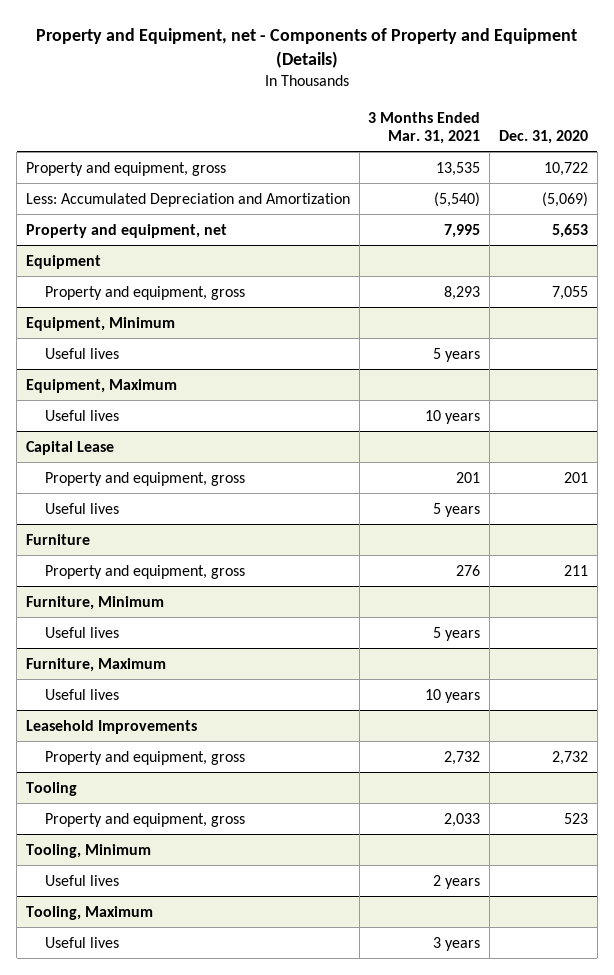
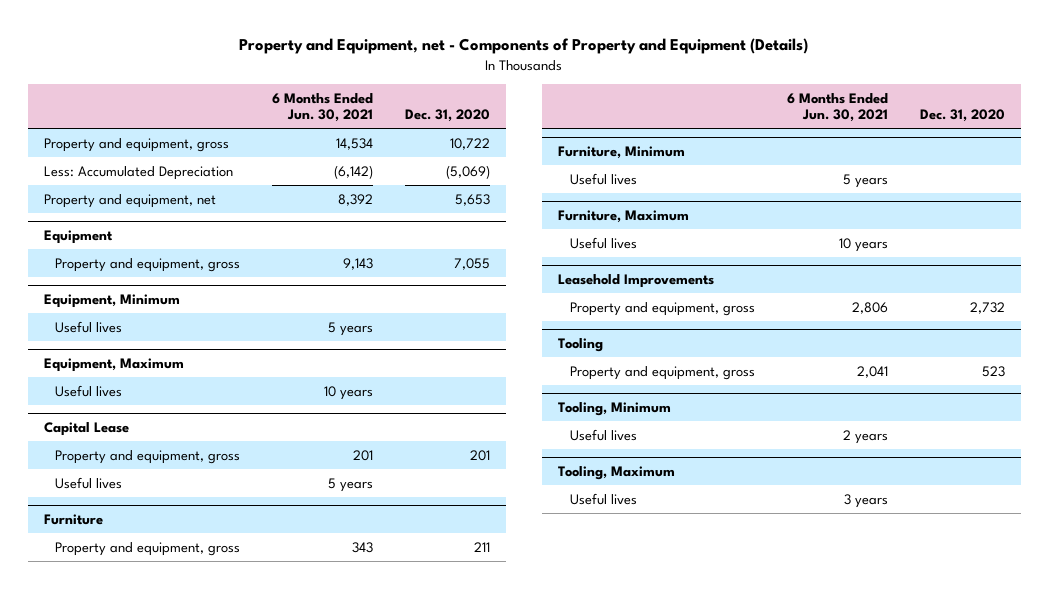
- | 3 Months Ended Mar. 31, 2021 | Dec. 31, 2020
+ | 6 Months Ended Jun. 30, 2021 | Dec. 31, 2020
- Less: Accumulated Depreciation and Amortization | (5,540) | (5,069)
+ Less: Accumulated Depreciation | (6,142) | (5,069)

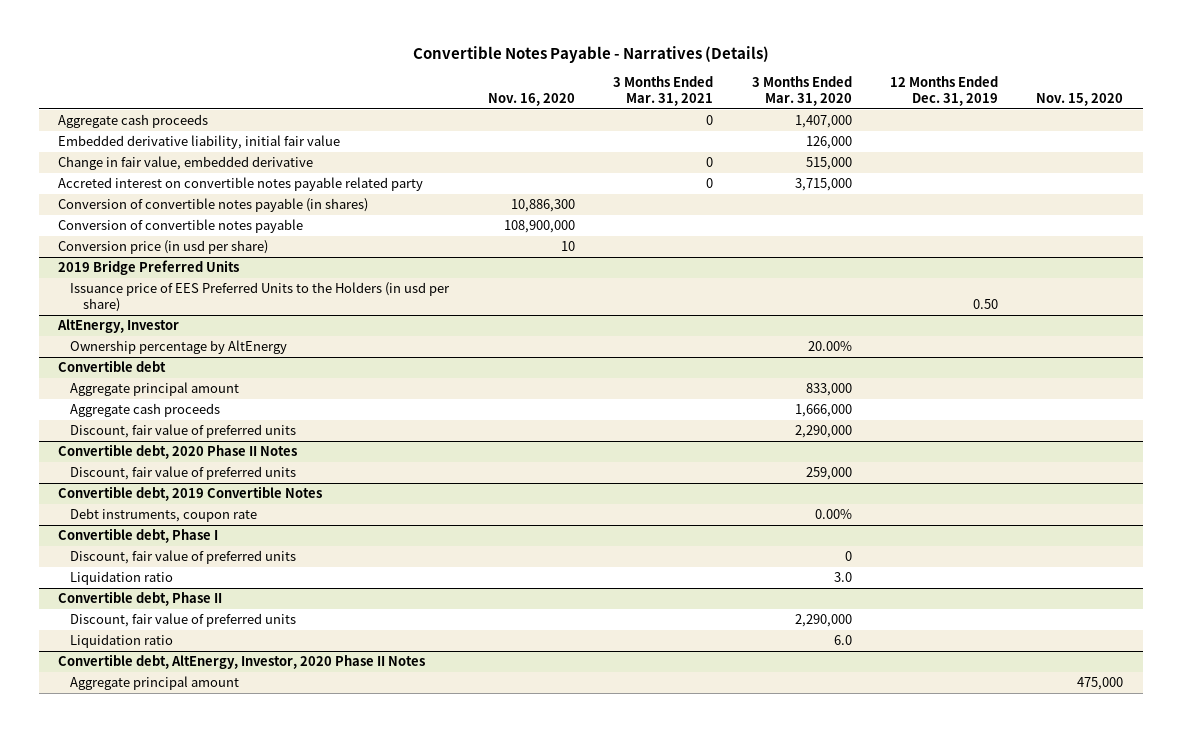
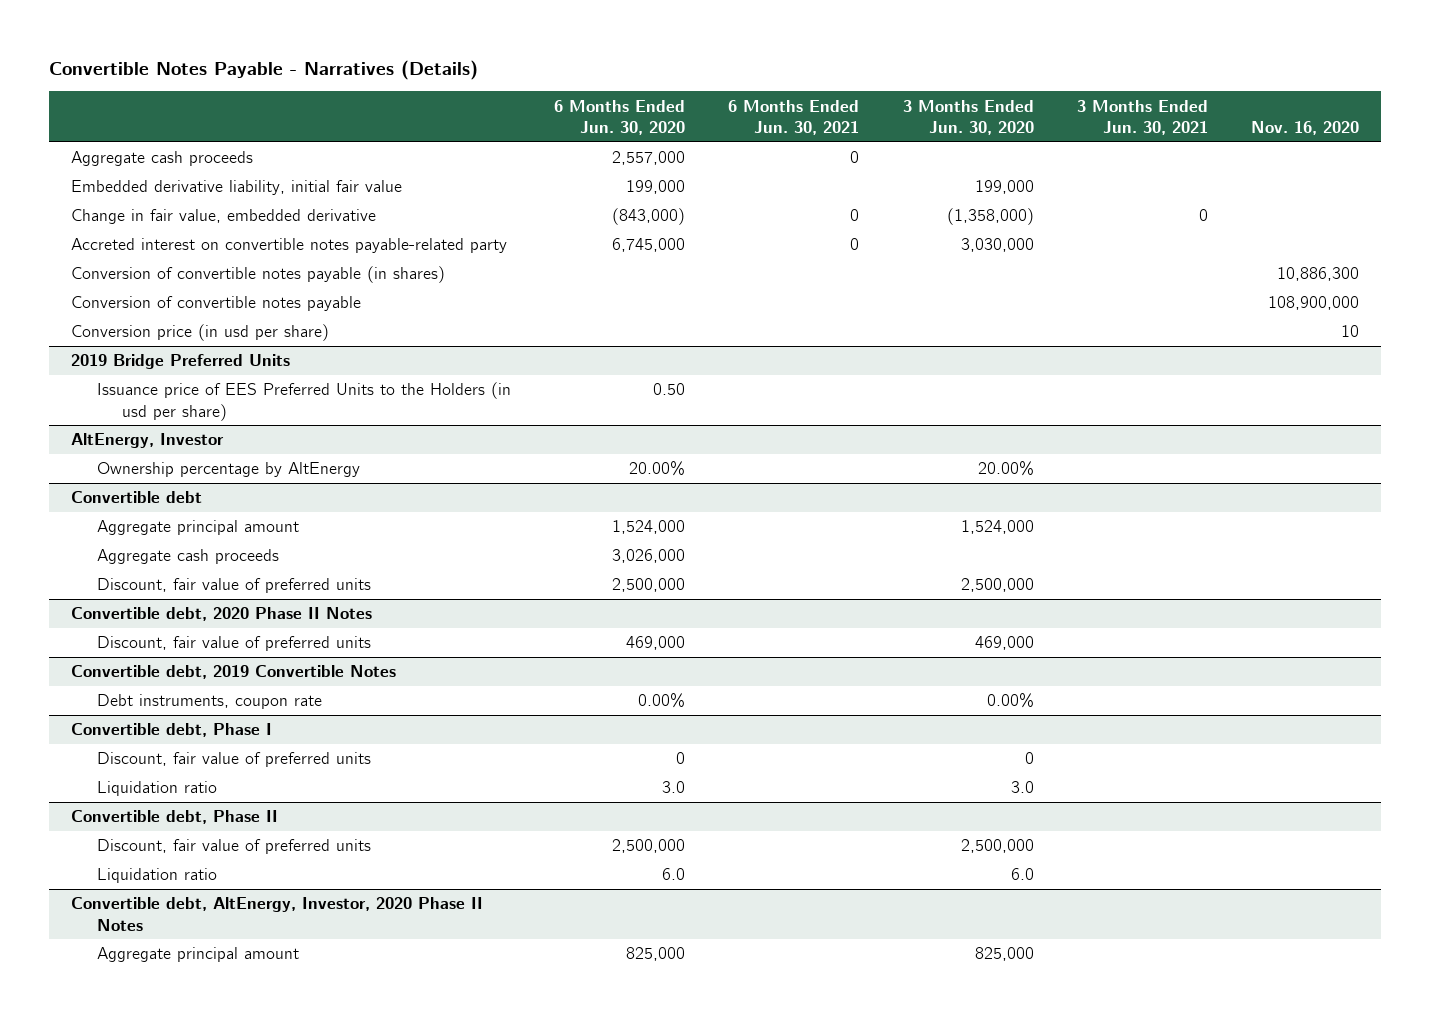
- | Nov. 16, 2020 | 3 Months Ended Mar. 31, 2021 | 3 Months Ended Mar. 31, 2020 | 12 Months Ended Dec. 31, 2019 | Nov. 15, 2020
+ | 6 Months Ended Jun. 30, 2020 | 6 Months Ended Jun. 30, 2021 | 3 Months Ended Jun. 30, 2020 | 3 Months Ended Jun. 30, 2021 | Nov. 16, 2020
- Accreted interest on convertible notes payable related party | | 0 | 3,715,000 | |
+ Accreted interest on convertible notes payable-related party | 6,745,000 | 0 | 3,030,000 | |

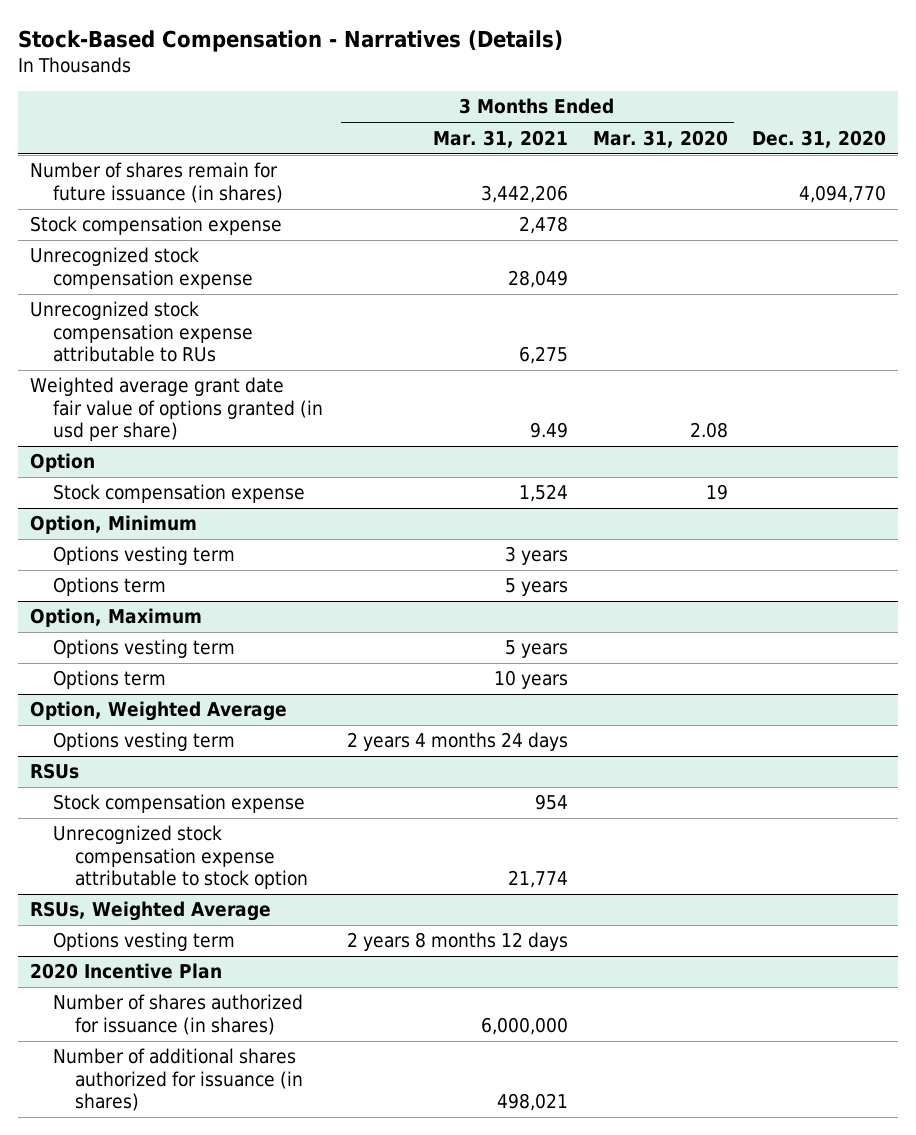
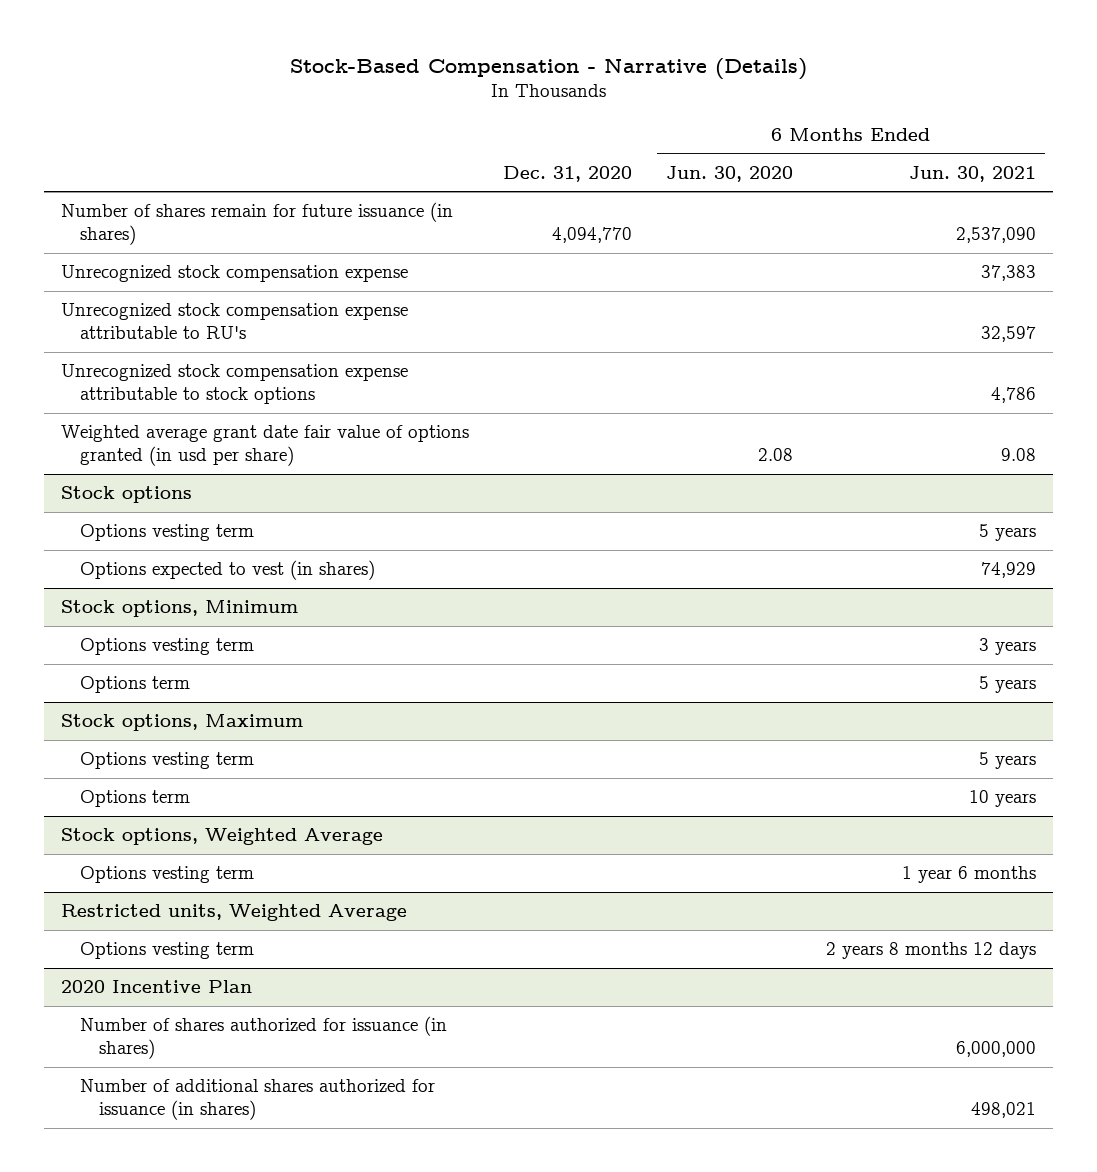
- Stock-Based Compensation - Narratives (Details)
+ Stock-Based Compensation - Narrative (Details)
- | 3 Months Ended Mar. 31, 2021 | 3 Months Ended Mar. 31, 2020 | Dec. 31, 2020
+ | Dec. 31, 2020 | 6 Months Ended Jun. 30, 2020 | 6 Months Ended Jun. 30, 2021
- Stock compensation expense | 2,478 | |
- Unrecognized stock compensation expense attributable to RUs | 6,275 | |
+ Unrecognized stock compensation expense attributable to RU's | | | 32,597
+ Unrecognized stock compensation expense attributable to stock options | | | 4,786
- Option
- Stock compensation expense | 1,524 | 19 |
- Option, Minimum
+ Stock options
+ Options vesting term | | | 5 years
+ Options expected to vest (in shares) | | | 74,929
+ Stock options, Minimum
- Option, Maximum
+ Stock options, Maximum
- Option, Weighted Average
+ Stock options, Weighted Average
- RSUs
- Stock compensation expense | 954 | |
- Unrecognized stock compensation expense attributable to stock option | 21,774 | |
- RSUs, Weighted Average
- Options vesting term | 2 years 8 months 12 days | |
+ Restricted units, Weighted Average
+ Options vesting term | | | 2 years 8 months 12 days

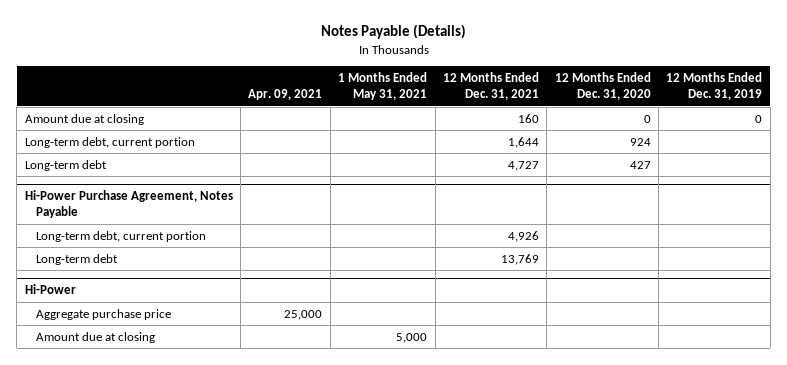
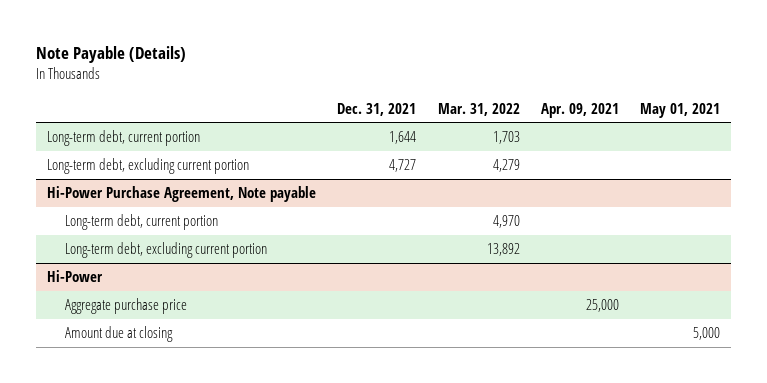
- Notes Payable (Details)
+ Note Payable (Details)
- | Apr. 09, 2021 | 1 Months Ended May 31, 2021 | 12 Months Ended Dec. 31, 2021 | 12 Months Ended Dec. 31, 2020 | 12 Months Ended Dec. 31, 2019
+ | Dec. 31, 2021 | Mar. 31, 2022 | Apr. 09, 2021 | May 01, 2021
- Amount due at closing | | | 160 | 0 | 0
- Long-term debt | | | 4,727 | 427 |
- Hi-Power Purchase Agreement, Notes Payable
+ Long-term debt, excluding current portion | 4,727 | 4,279 | |
+ Hi-Power Purchase Agreement, Note payable
- Long-term debt | | | 13,769 | |
+ Long-term debt, excluding current portion | | 13,892 | |

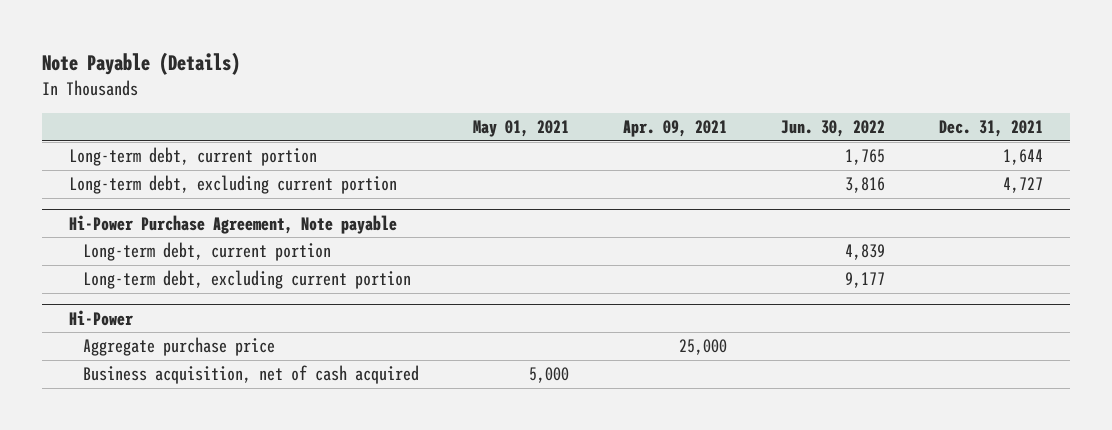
- | Dec. 31, 2021 | Mar. 31, 2022 | Apr. 09, 2021 | May 01, 2021
+ | May 01, 2021 | Apr. 09, 2021 | Jun. 30, 2022 | Dec. 31, 2021
@ Hi-Power
- Amount due at closing | | | | 5,000
+ Business acquisition, net of cash acquired | 5,000 | | |

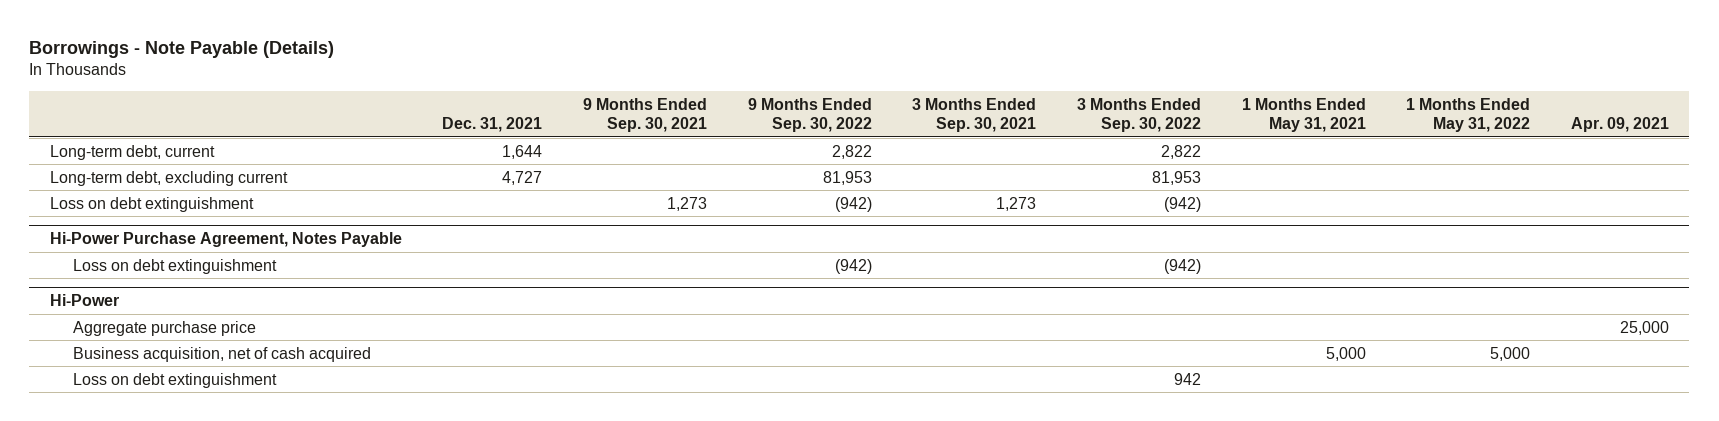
- Note Payable (Details)
+ Borrowings - Note Payable (Details)
- | May 01, 2021 | Apr. 09, 2021 | Jun. 30, 2022 | Dec. 31, 2021
+ | Dec. 31, 2021 | 9 Months Ended Sep. 30, 2021 | 9 Months Ended Sep. 30, 2022 | 3 Months Ended Sep. 30, 2021 | 3 Months Ended Sep. 30, 2022 | 1 Months Ended May 31, 2021 | 1 Months Ended May 31, 2022 | Apr. 09, 2021
- Long-term debt, current portion | | | 1,765 | 1,644
- Long-term debt, excluding current portion | | | 3,816 | 4,727
- Hi-Power Purchase Agreement, Note payable
- Long-term debt, current portion | | | 4,839 |
- Long-term debt, excluding current portion | | | 9,177 |
+ Long-term debt, current | 1,644 | | 2,822 | | 2,822 | | |
+ Long-term debt, excluding current | 4,727 | | 81,953 | | 81,953 | | |
+ Loss on debt extinguishment | | 1,273 | (942) | 1,273 | (942) | | |
+ Hi-Power Purchase Agreement, Notes Payable
+ Loss on debt extinguishment | | | (942) | | (942) | | |
@ Hi-Power
+ Loss on debt extinguishment | | | | | 942 | | |

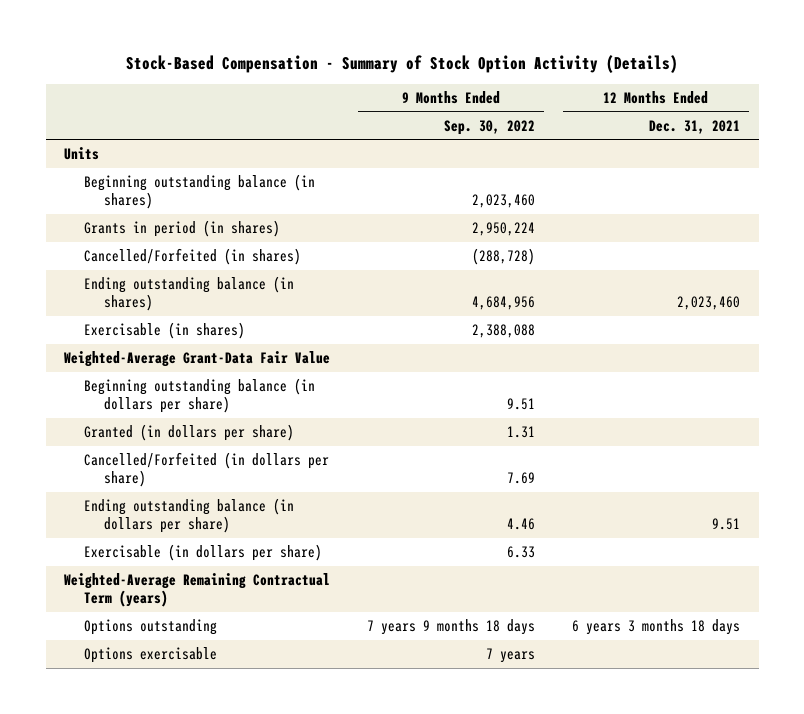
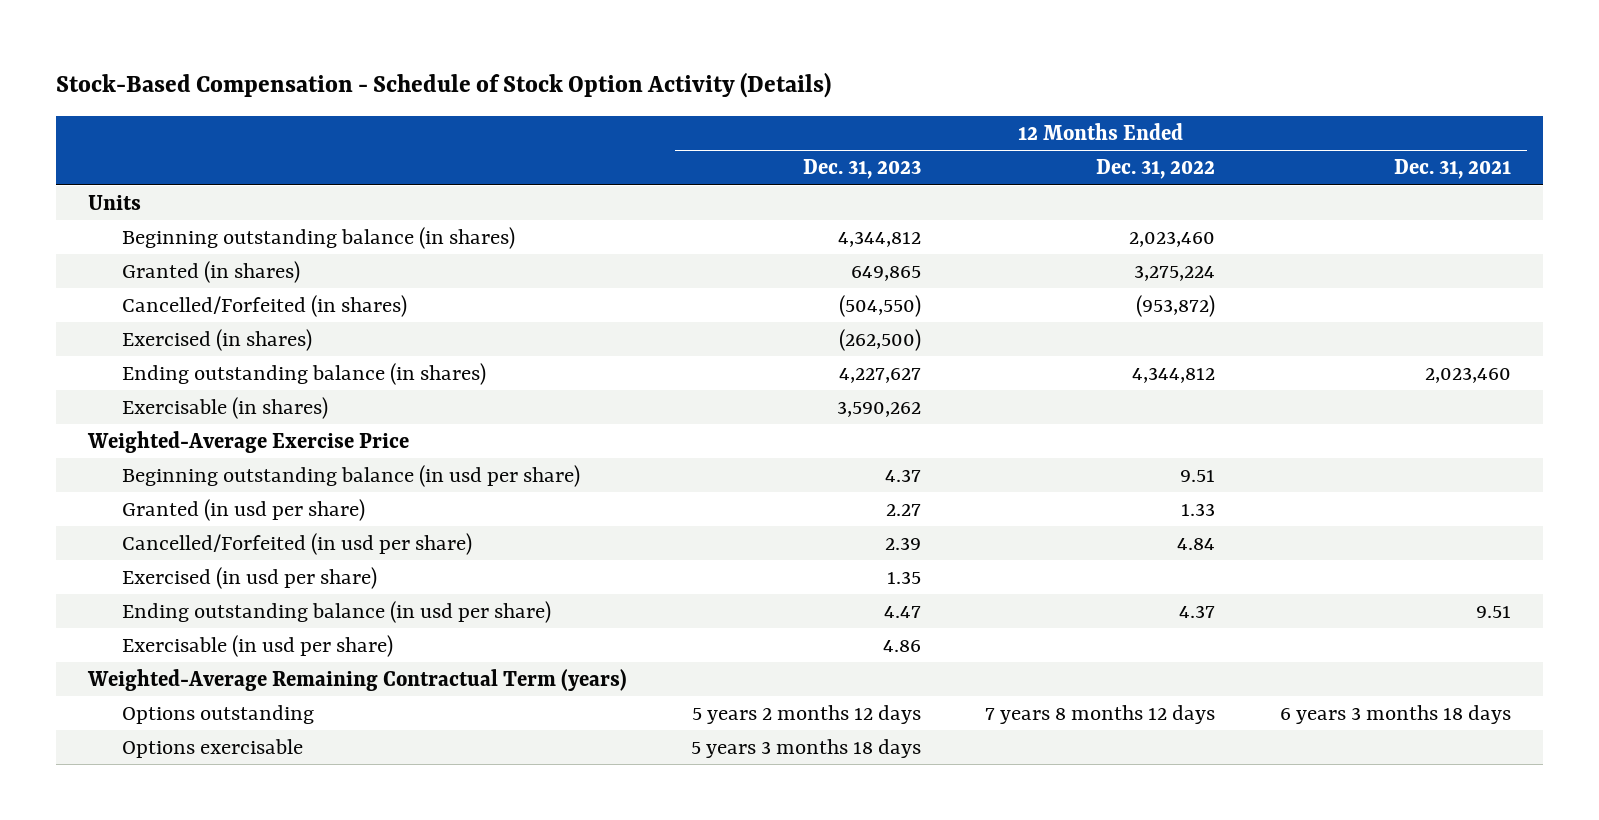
- Stock-Based Compensation - Summary of Stock Option Activity (Details)
+ Stock-Based Compensation - Schedule of Stock Option Activity (Details)
- | 9 Months Ended Sep. 30, 2022 | 12 Months Ended Dec. 31, 2021
+ | 12 Months Ended Dec. 31, 2023 | 12 Months Ended Dec. 31, 2022 | 12 Months Ended Dec. 31, 2021
- Grants in period (in shares) | 2,950,224 |
+ Granted (in shares) | 649,865 | 3,275,224 |
+ Exercised (in shares) | (262,500) | |
- Weighted-Average Grant-Data Fair Value
- Beginning outstanding balance (in dollars per share) | 9.51 |
- Granted (in dollars per share) | 1.31 |
- Cancelled/Forfeited (in dollars per share) | 7.69 |
- Ending outstanding balance (in dollars per share) | 4.46 | 9.51
- Exercisable (in dollars per share) | 6.33 |
+ Weighted-Average Exercise Price
+ Beginning outstanding balance (in usd per share) | 4.37 | 9.51 |
+ Granted (in usd per share) | 2.27 | 1.33 |
+ Cancelled/Forfeited (in usd per share) | 2.39 | 4.84 |
+ Exercised (in usd per share) | 1.35 | |
+ Ending outstanding balance (in usd per share) | 4.47 | 4.37 | 9.51
+ Exercisable (in usd per share) | 4.86 | |

